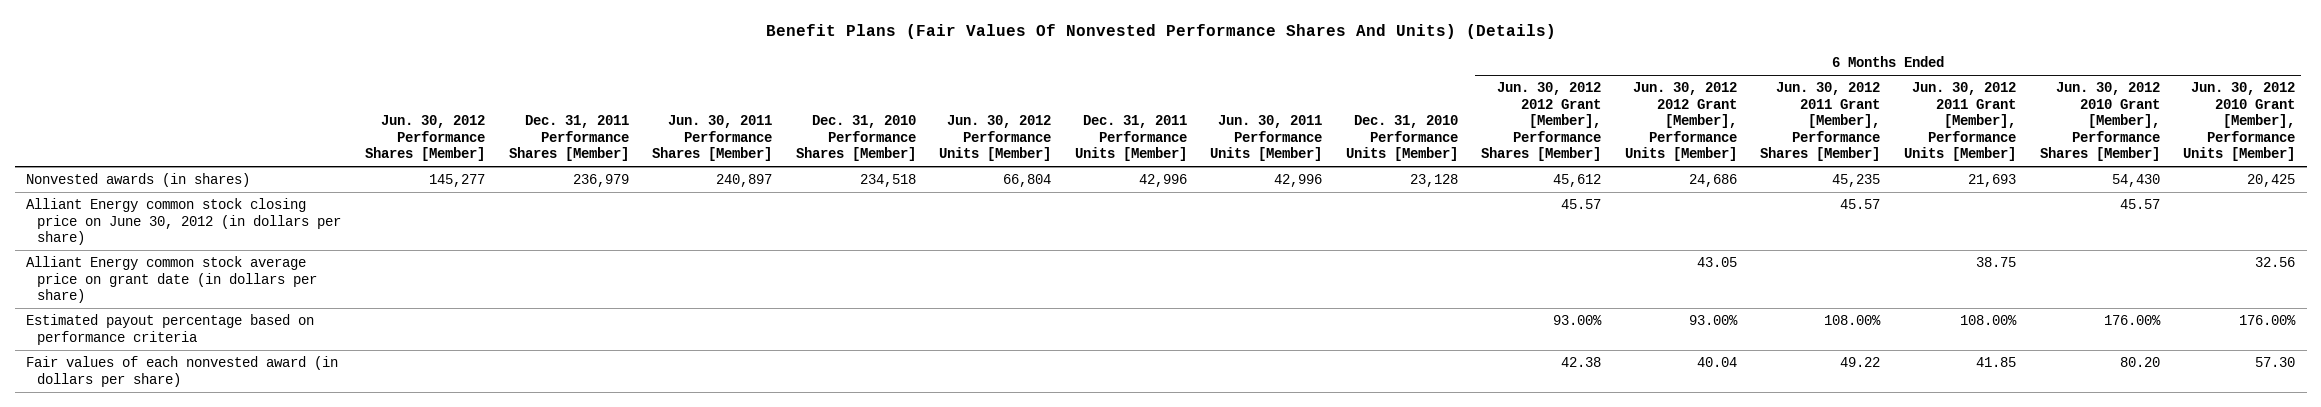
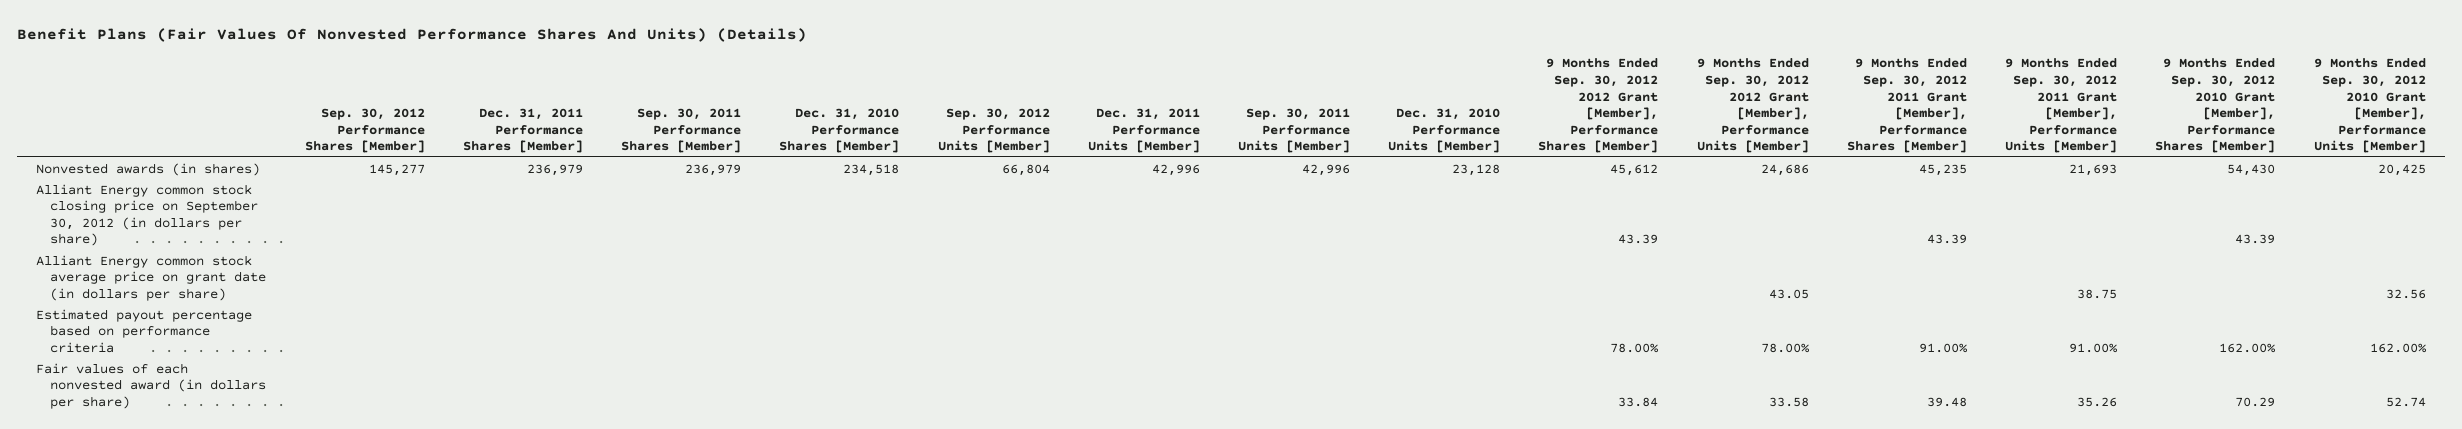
- | Jun. 30, 2012 Performance Shares [Member] | Dec. 31, 2011 Performance Shares [Member] | Jun. 30, 2011 Performance Shares [Member] | Dec. 31, 2010 Performance Shares [Member] | Jun. 30, 2012 Performance Units [Member] | Dec. 31, 2011 Performance Units [Member] | Jun. 30, 2011 Performance Units [Member] | Dec. 31, 2010 Performance Units [Member] | 6 Months Ended Jun. 30, 2012 2012 Grant [Member], Performance Shares [Member] | 6 Months Ended Jun. 30, 2012 2012 Grant [Member], Performance Units [Member] | 6 Months Ended Jun. 30, 2012 2011 Grant [Member], Performance Shares [Member] | 6 Months Ended Jun. 30, 2012 2011 Grant [Member], Performance Units [Member] | 6 Months Ended Jun. 30, 2012 2010 Grant [Member], Performance Shares [Member] | 6 Months Ended Jun. 30, 2012 2010 Grant [Member], Performance Units [Member]
+ | Sep. 30, 2012 Performance Shares [Member] | Dec. 31, 2011 Performance Shares [Member] | Sep. 30, 2011 Performance Shares [Member] | Dec. 31, 2010 Performance Shares [Member] | Sep. 30, 2012 Performance Units [Member] | Dec. 31, 2011 Performance Units [Member] | Sep. 30, 2011 Performance Units [Member] | Dec. 31, 2010 Performance Units [Member] | 9 Months Ended Sep. 30, 2012 2012 Grant [Member], Performance Shares [Member] | 9 Months Ended Sep. 30, 2012 2012 Grant [Member], Performance Units [Member] | 9 Months Ended Sep. 30, 2012 2011 Grant [Member], Performance Shares [Member] | 9 Months Ended Sep. 30, 2012 2011 Grant [Member], Performance Units [Member] | 9 Months Ended Sep. 30, 2012 2010 Grant [Member], Performance Shares [Member] | 9 Months Ended Sep. 30, 2012 2010 Grant [Member], Performance Units [Member]
- Alliant Energy common stock closing price on June 30, 2012 (in dollars per share) | | | | | | | | | 45.57 | | 45.57 | | 45.57 |
+ Alliant Energy common stock closing price on September 30, 2012 (in dollars per share) | | | | | | | | | 43.39 | | 43.39 | | 43.39 |

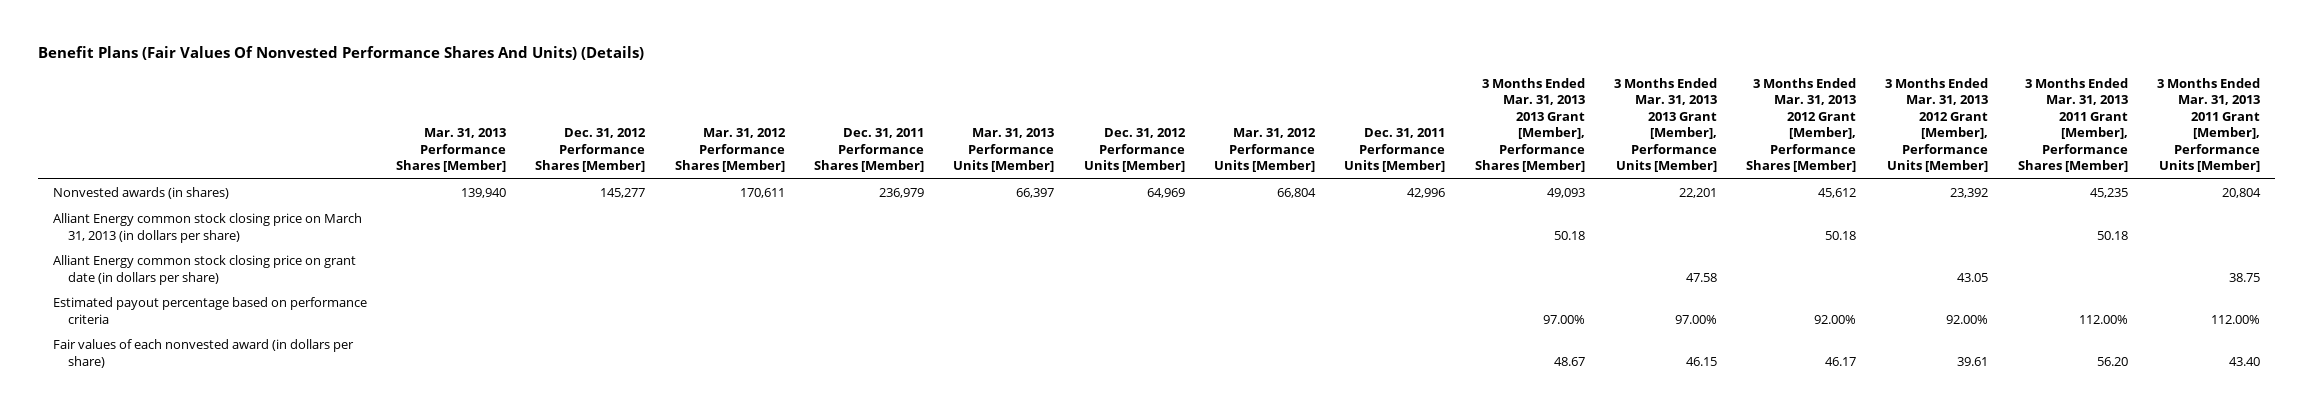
- | Sep. 30, 2012 Performance Shares [Member] | Dec. 31, 2011 Performance Shares [Member] | Sep. 30, 2011 Performance Shares [Member] | Dec. 31, 2010 Performance Shares [Member] | Sep. 30, 2012 Performance Units [Member] | Dec. 31, 2011 Performance Units [Member] | Sep. 30, 2011 Performance Units [Member] | Dec. 31, 2010 Performance Units [Member] | 9 Months Ended Sep. 30, 2012 2012 Grant [Member], Performance Shares [Member] | 9 Months Ended Sep. 30, 2012 2012 Grant [Member], Performance Units [Member] | 9 Months Ended Sep. 30, 2012 2011 Grant [Member], Performance Shares [Member] | 9 Months Ended Sep. 30, 2012 2011 Grant [Member], Performance Units [Member] | 9 Months Ended Sep. 30, 2012 2010 Grant [Member], Performance Shares [Member] | 9 Months Ended Sep. 30, 2012 2010 Grant [Member], Performance Units [Member]
+ | Mar. 31, 2013 Performance Shares [Member] | Dec. 31, 2012 Performance Shares [Member] | Mar. 31, 2012 Performance Shares [Member] | Dec. 31, 2011 Performance Shares [Member] | Mar. 31, 2013 Performance Units [Member] | Dec. 31, 2012 Performance Units [Member] | Mar. 31, 2012 Performance Units [Member] | Dec. 31, 2011 Performance Units [Member] | 3 Months Ended Mar. 31, 2013 2013 Grant [Member], Performance Shares [Member] | 3 Months Ended Mar. 31, 2013 2013 Grant [Member], Performance Units [Member] | 3 Months Ended Mar. 31, 2013 2012 Grant [Member], Performance Shares [Member] | 3 Months Ended Mar. 31, 2013 2012 Grant [Member], Performance Units [Member] | 3 Months Ended Mar. 31, 2013 2011 Grant [Member], Performance Shares [Member] | 3 Months Ended Mar. 31, 2013 2011 Grant [Member], Performance Units [Member]
- Alliant Energy common stock closing price on September 30, 2012 (in dollars per share) | | | | | | | | | 43.39 | | 43.39 | | 43.39 |
- Alliant Energy common stock average price on grant date (in dollars per share) | | | | | | | | | | 43.05 | | 38.75 | | 32.56
+ Alliant Energy common stock closing price on March 31, 2013 (in dollars per share) | | | | | | | | | 50.18 | | 50.18 | | 50.18 |
+ Alliant Energy common stock closing price on grant date (in dollars per share) | | | | | | | | | | 47.58 | | 43.05 | | 38.75

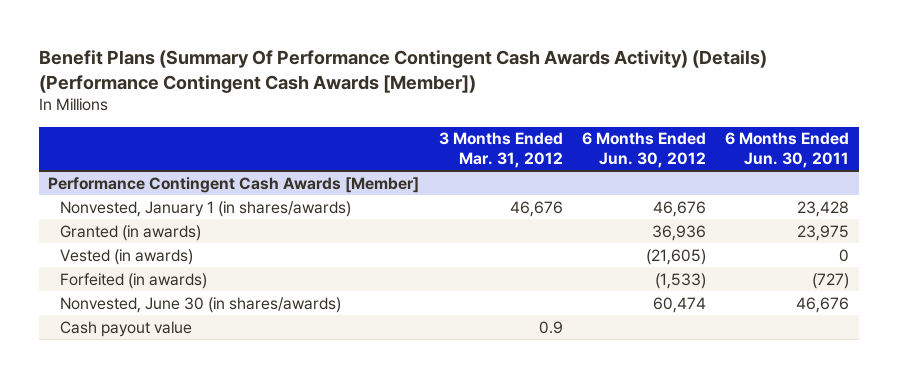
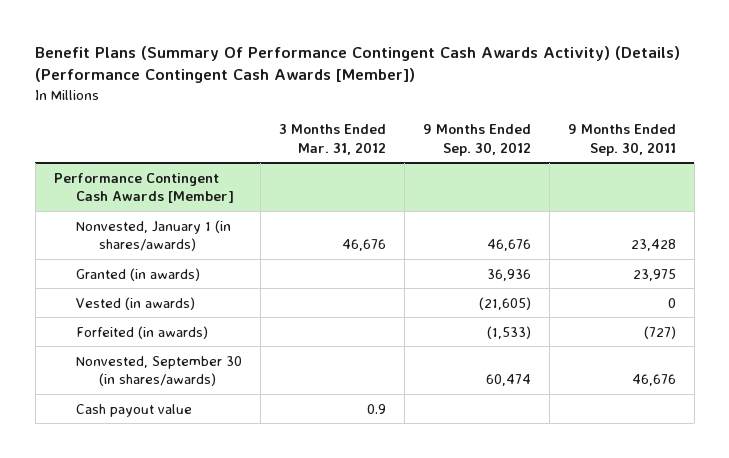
- | 3 Months Ended Mar. 31, 2012 | 6 Months Ended Jun. 30, 2012 | 6 Months Ended Jun. 30, 2011
+ | 3 Months Ended Mar. 31, 2012 | 9 Months Ended Sep. 30, 2012 | 9 Months Ended Sep. 30, 2011
@ Performance Contingent Cash Awards [Member]
- Nonvested, June 30 (in shares/awards) | | 60,474 | 46,676
+ Nonvested, September 30 (in shares/awards) | | 60,474 | 46,676

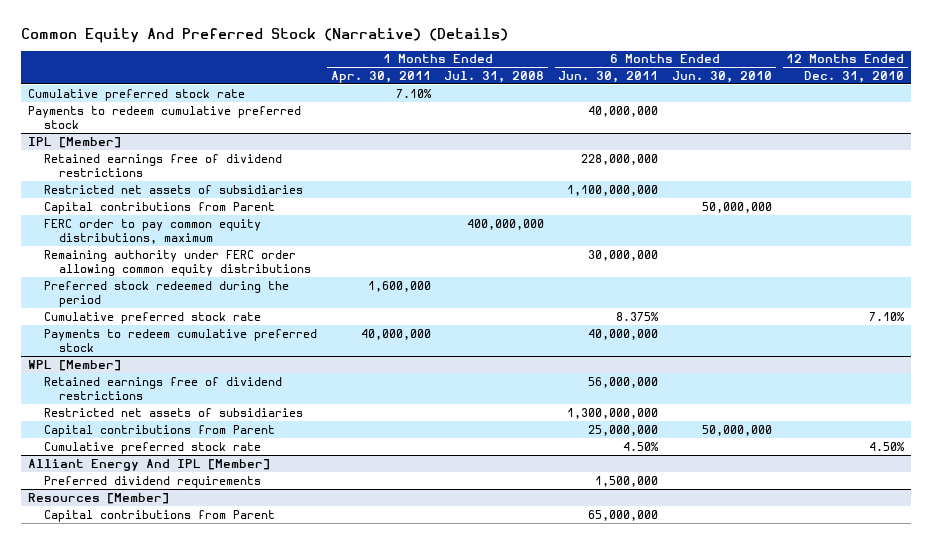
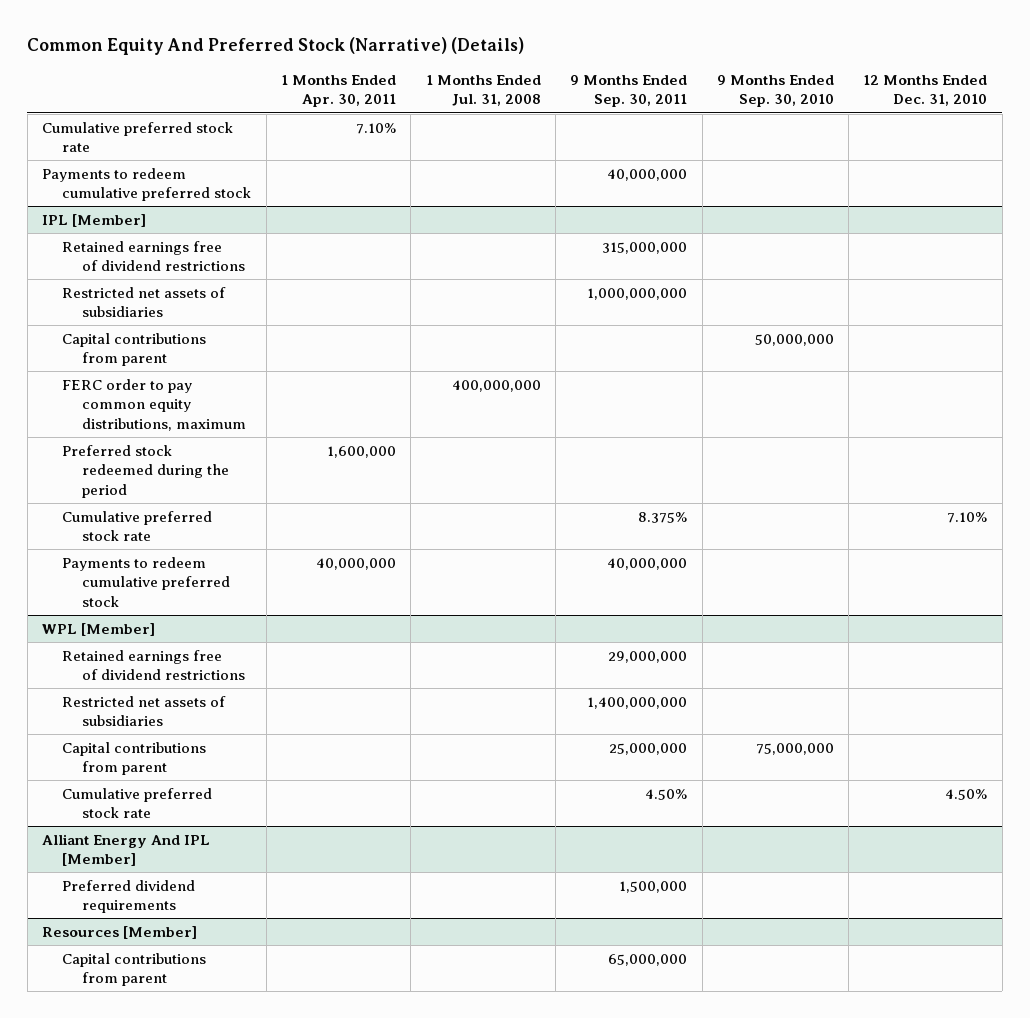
- | 1 Months Ended Apr. 30, 2011 | 1 Months Ended Jul. 31, 2008 | 6 Months Ended Jun. 30, 2011 | 6 Months Ended Jun. 30, 2010 | 12 Months Ended Dec. 31, 2010
+ | 1 Months Ended Apr. 30, 2011 | 1 Months Ended Jul. 31, 2008 | 9 Months Ended Sep. 30, 2011 | 9 Months Ended Sep. 30, 2010 | 12 Months Ended Dec. 31, 2010
@ IPL [Member]
- Capital contributions from Parent | | | | 50,000,000 |
+ Capital contributions from parent | | | | 50,000,000 |
- Remaining authority under FERC order allowing common equity distributions | | | 30,000,000 | |
@ WPL [Member]
- Capital contributions from Parent | | | 25,000,000 | 50,000,000 |
+ Capital contributions from parent | | | 25,000,000 | 75,000,000 |
@ Resources [Member]
- Capital contributions from Parent | | | 65,000,000 | |
+ Capital contributions from parent | | | 65,000,000 | |

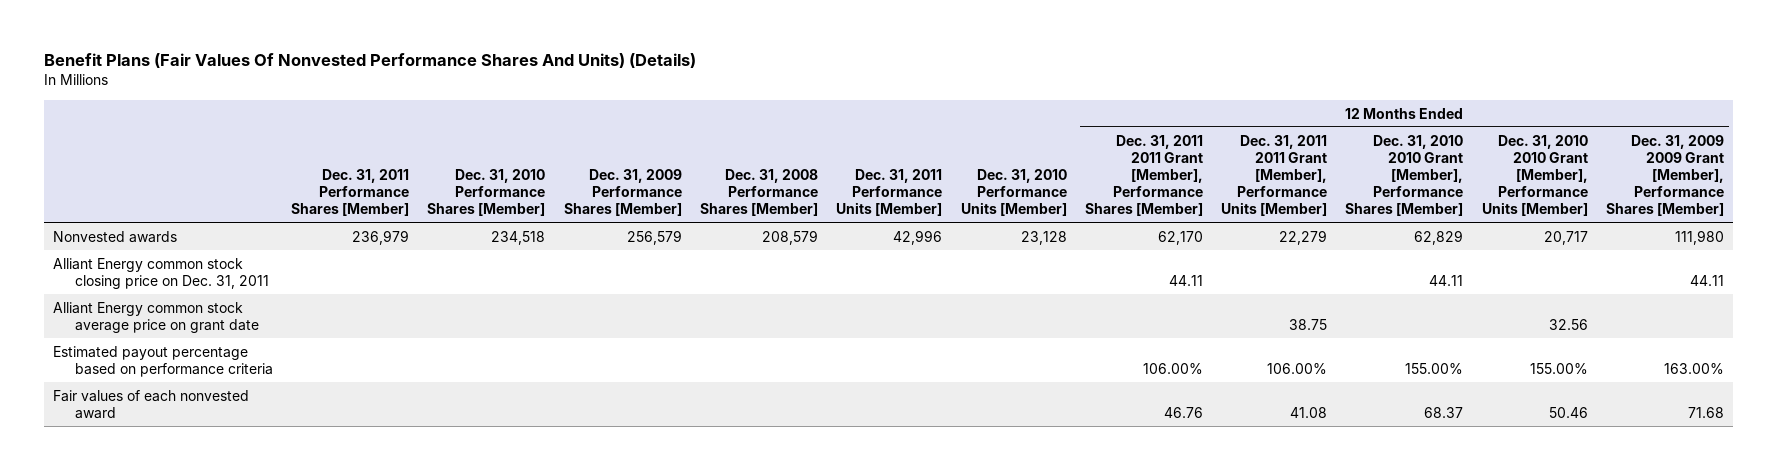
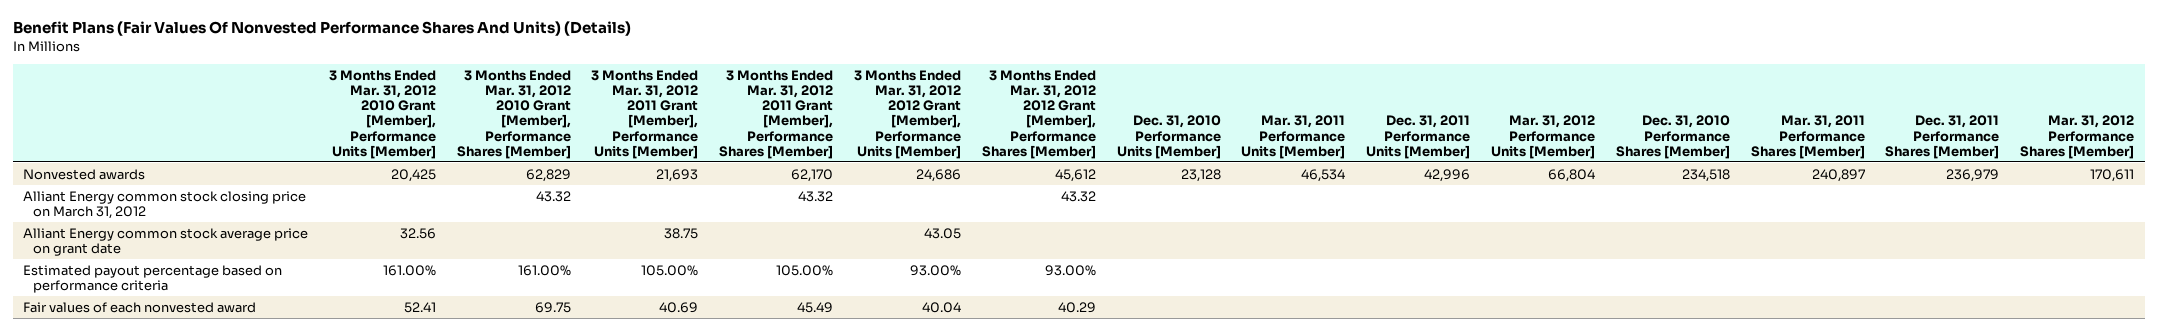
- | Dec. 31, 2011 Performance Shares [Member] | Dec. 31, 2010 Performance Shares [Member] | Dec. 31, 2009 Performance Shares [Member] | Dec. 31, 2008 Performance Shares [Member] | Dec. 31, 2011 Performance Units [Member] | Dec. 31, 2010 Performance Units [Member] | 12 Months Ended Dec. 31, 2011 2011 Grant [Member], Performance Shares [Member] | 12 Months Ended Dec. 31, 2011 2011 Grant [Member], Performance Units [Member] | 12 Months Ended Dec. 31, 2010 2010 Grant [Member], Performance Shares [Member] | 12 Months Ended Dec. 31, 2010 2010 Grant [Member], Performance Units [Member] | 12 Months Ended Dec. 31, 2009 2009 Grant [Member], Performance Shares [Member]
+ | 3 Months Ended Mar. 31, 2012 2010 Grant [Member], Performance Units [Member] | 3 Months Ended Mar. 31, 2012 2010 Grant [Member], Performance Shares [Member] | 3 Months Ended Mar. 31, 2012 2011 Grant [Member], Performance Units [Member] | 3 Months Ended Mar. 31, 2012 2011 Grant [Member], Performance Shares [Member] | 3 Months Ended Mar. 31, 2012 2012 Grant [Member], Performance Units [Member] | 3 Months Ended Mar. 31, 2012 2012 Grant [Member], Performance Shares [Member] | Dec. 31, 2010 Performance Units [Member] | Mar. 31, 2011 Performance Units [Member] | Dec. 31, 2011 Performance Units [Member] | Mar. 31, 2012 Performance Units [Member] | Dec. 31, 2010 Performance Shares [Member] | Mar. 31, 2011 Performance Shares [Member] | Dec. 31, 2011 Performance Shares [Member] | Mar. 31, 2012 Performance Shares [Member]
- Alliant Energy common stock closing price on Dec. 31, 2011 | | | | | | | 44.11 | | 44.11 | | 44.11
+ Alliant Energy common stock closing price on March 31, 2012 | | 43.32 | | 43.32 | | 43.32 | | | | | | | |

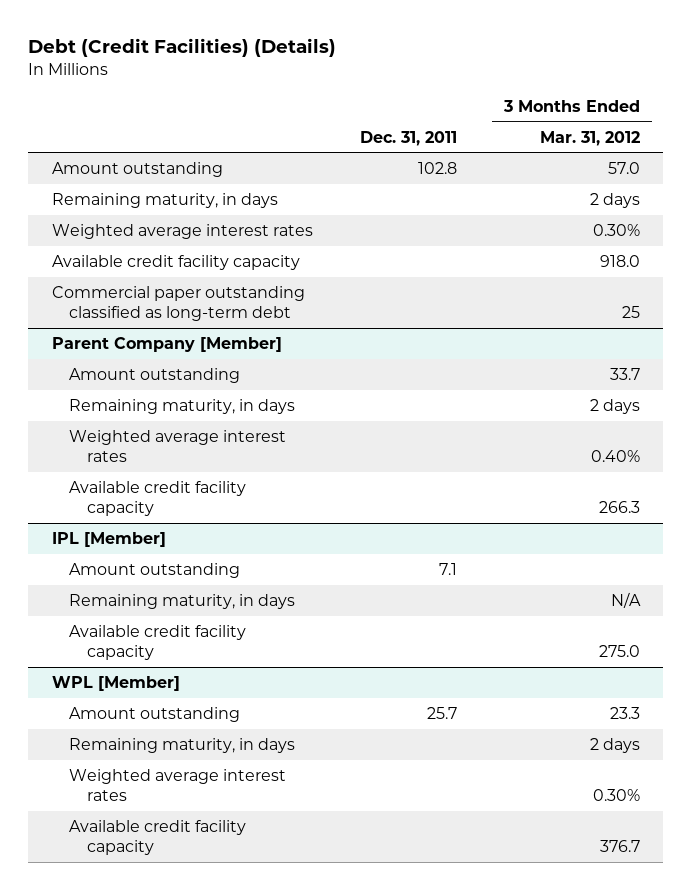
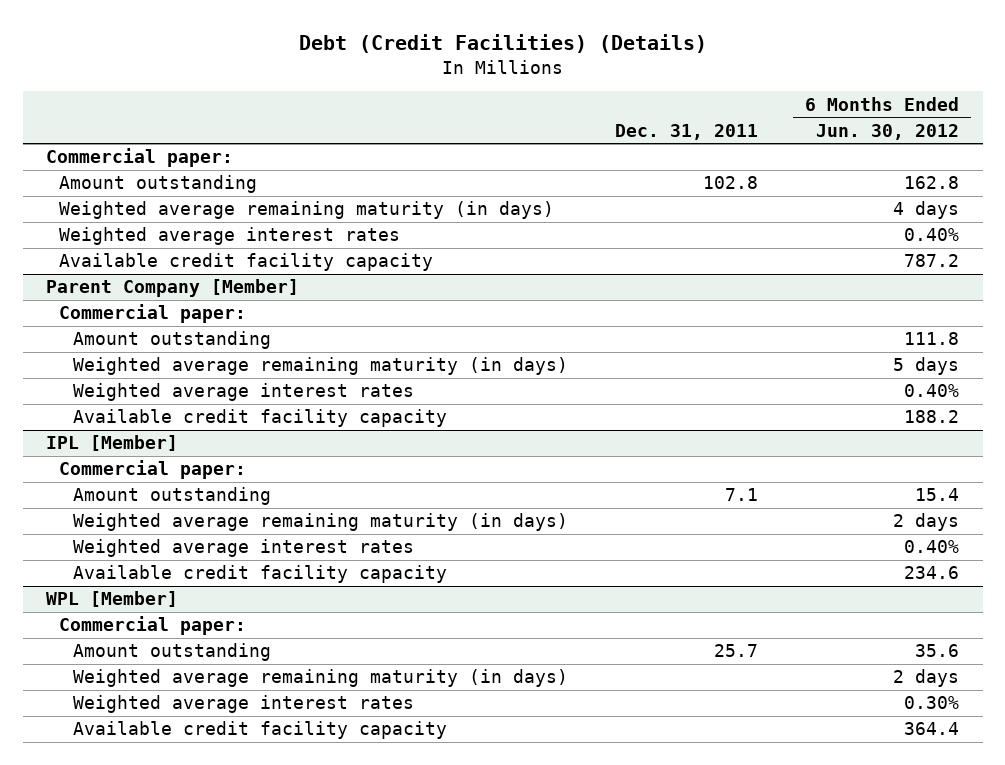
- | Dec. 31, 2011 | 3 Months Ended Mar. 31, 2012
+ | Dec. 31, 2011 | 6 Months Ended Jun. 30, 2012
+ Commercial paper:
- Remaining maturity, in days | | 2 days
+ Weighted average remaining maturity (in days) | | 4 days
- Commercial paper outstanding classified as long-term debt | | 25
@ Parent Company [Member]
+ Commercial paper:
- Remaining maturity, in days | | 2 days
+ Weighted average remaining maturity (in days) | | 5 days
@ IPL [Member]
+ Commercial paper:
- Remaining maturity, in days | | N/A
+ Weighted average remaining maturity (in days) | | 2 days
+ Weighted average interest rates | | 0.40%
@ WPL [Member]
+ Commercial paper:
- Remaining maturity, in days | | 2 days
+ Weighted average remaining maturity (in days) | | 2 days

